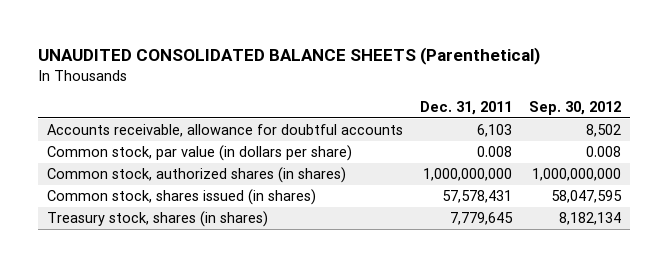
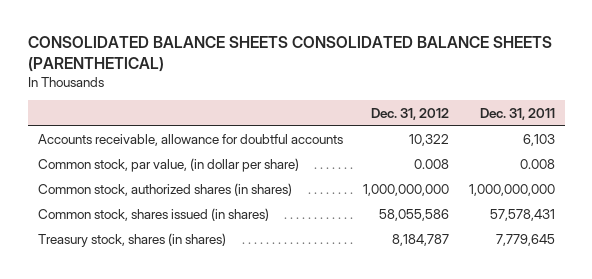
- UNAUDITED CONSOLIDATED BALANCE SHEETS (Parenthetical)
+ CONSOLIDATED BALANCE SHEETS CONSOLIDATED BALANCE SHEETS (PARENTHETICAL)
- | Dec. 31, 2011 | Sep. 30, 2012
+ | Dec. 31, 2012 | Dec. 31, 2011
- Common stock, par value (in dollars per share) | 0.008 | 0.008
+ Common stock, par value, (in dollar per share) | 0.008 | 0.008

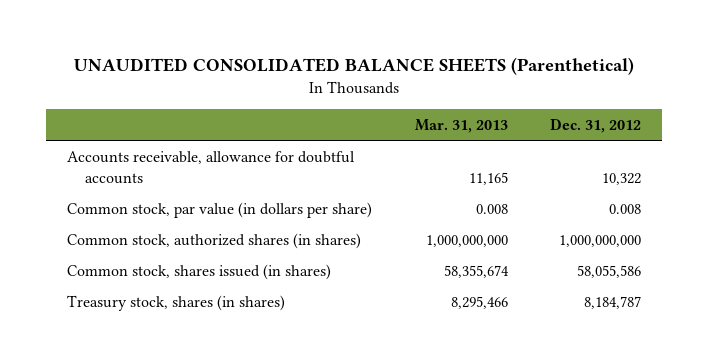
- CONSOLIDATED BALANCE SHEETS CONSOLIDATED BALANCE SHEETS (PARENTHETICAL)
+ UNAUDITED CONSOLIDATED BALANCE SHEETS (Parenthetical)
- | Dec. 31, 2012 | Dec. 31, 2011
+ | Mar. 31, 2013 | Dec. 31, 2012
- Common stock, par value, (in dollar per share) | 0.008 | 0.008
+ Common stock, par value (in dollars per share) | 0.008 | 0.008

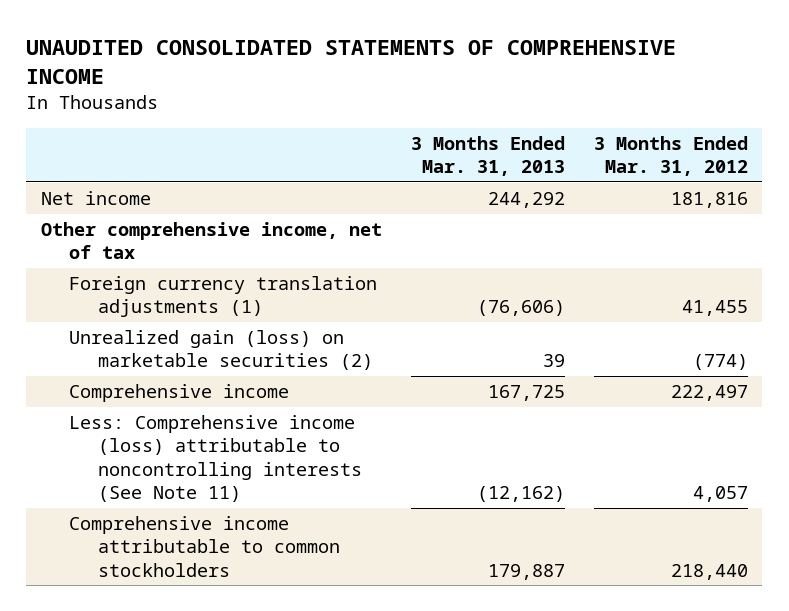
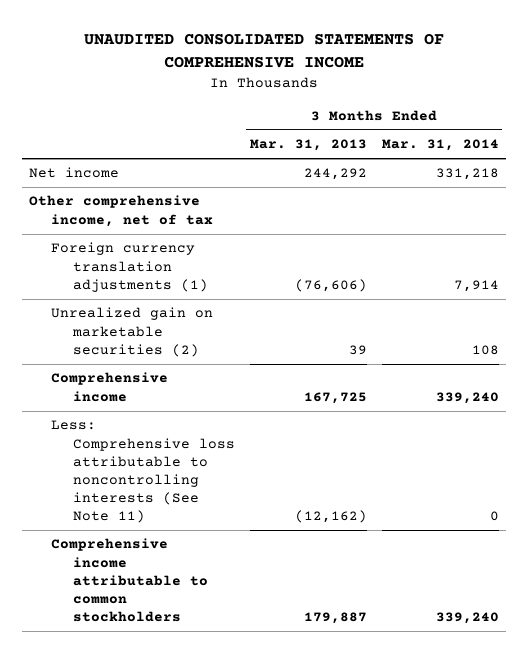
- | 3 Months Ended Mar. 31, 2013 | 3 Months Ended Mar. 31, 2012
+ | 3 Months Ended Mar. 31, 2013 | 3 Months Ended Mar. 31, 2014
- Unrealized gain (loss) on marketable securities (2) | 39 | (774)
+ Unrealized gain on marketable securities (2) | 39 | 108
- Less: Comprehensive income (loss) attributable to noncontrolling interests (See Note 11) | (12,162) | 4,057
+ Less: Comprehensive loss attributable to noncontrolling interests (See Note 11) | (12,162) | 0

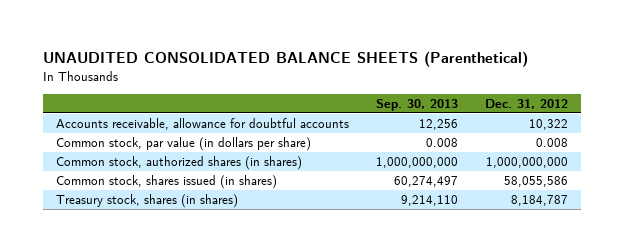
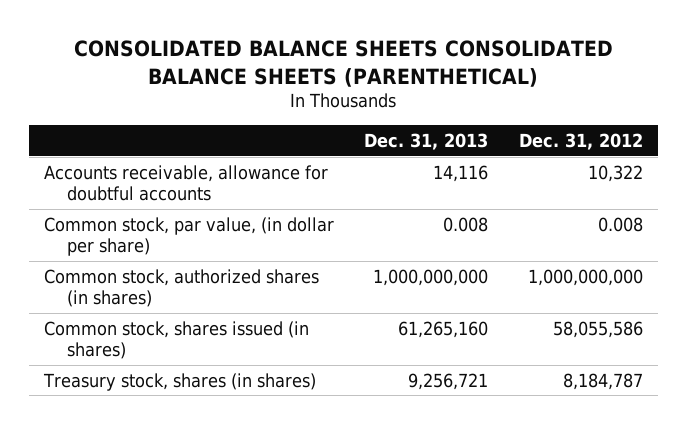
- UNAUDITED CONSOLIDATED BALANCE SHEETS (Parenthetical)
+ CONSOLIDATED BALANCE SHEETS CONSOLIDATED BALANCE SHEETS (PARENTHETICAL)
- | Sep. 30, 2013 | Dec. 31, 2012
+ | Dec. 31, 2013 | Dec. 31, 2012
- Common stock, par value (in dollars per share) | 0.008 | 0.008
+ Common stock, par value, (in dollar per share) | 0.008 | 0.008

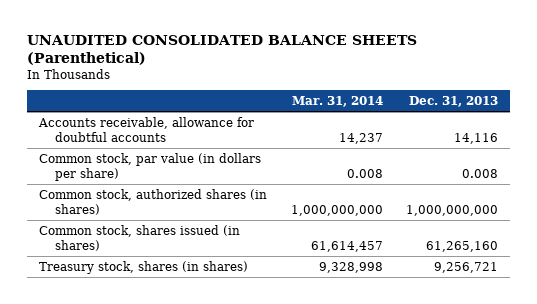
- CONSOLIDATED BALANCE SHEETS CONSOLIDATED BALANCE SHEETS (PARENTHETICAL)
+ UNAUDITED CONSOLIDATED BALANCE SHEETS (Parenthetical)
- | Dec. 31, 2013 | Dec. 31, 2012
+ | Mar. 31, 2014 | Dec. 31, 2013
- Common stock, par value, (in dollar per share) | 0.008 | 0.008
+ Common stock, par value (in dollars per share) | 0.008 | 0.008

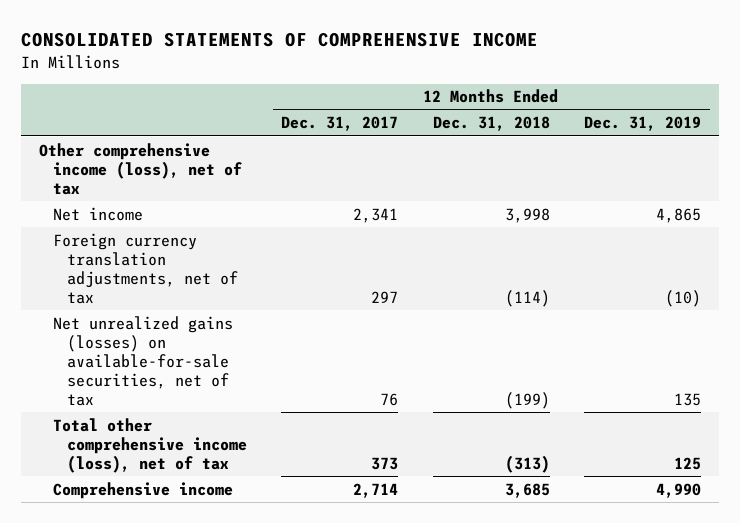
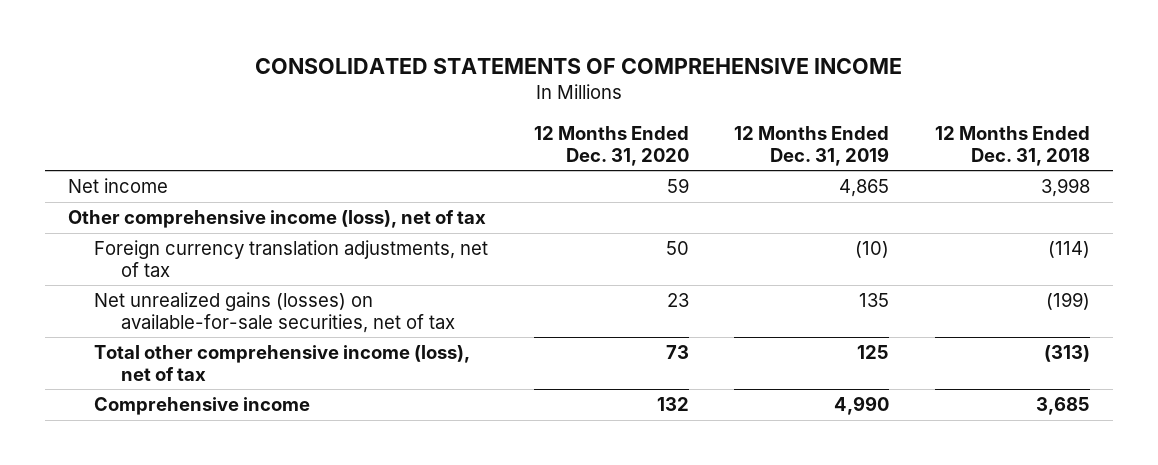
- | 12 Months Ended Dec. 31, 2017 | 12 Months Ended Dec. 31, 2018 | 12 Months Ended Dec. 31, 2019
+ | 12 Months Ended Dec. 31, 2020 | 12 Months Ended Dec. 31, 2019 | 12 Months Ended Dec. 31, 2018
moved down: Other comprehensive income (loss), net of tax

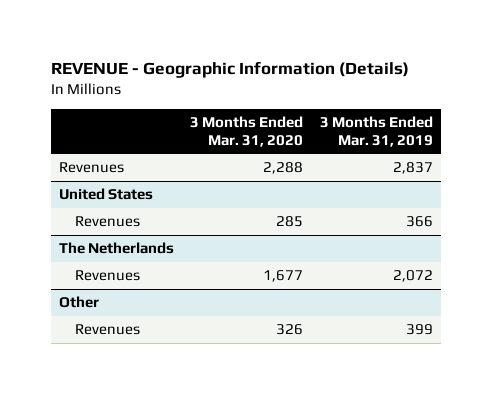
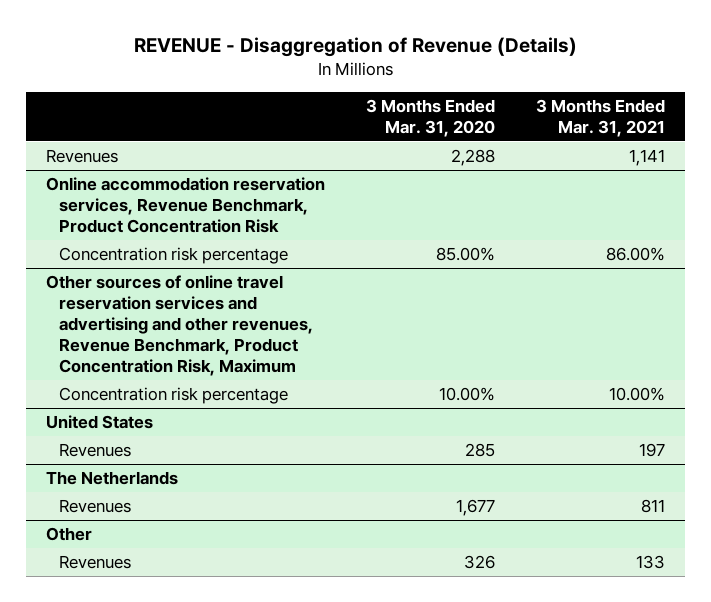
- REVENUE - Geographic Information (Details)
+ REVENUE - Disaggregation of Revenue (Details)
- | 3 Months Ended Mar. 31, 2020 | 3 Months Ended Mar. 31, 2019
+ | 3 Months Ended Mar. 31, 2020 | 3 Months Ended Mar. 31, 2021
+ Online accommodation reservation services, Revenue Benchmark, Product Concentration Risk
+ Concentration risk percentage | 85.00% | 86.00%
+ Other sources of online travel reservation services and advertising and other revenues, Revenue Benchmark, Product Concentration Risk, Maximum
+ Concentration risk percentage | 10.00% | 10.00%

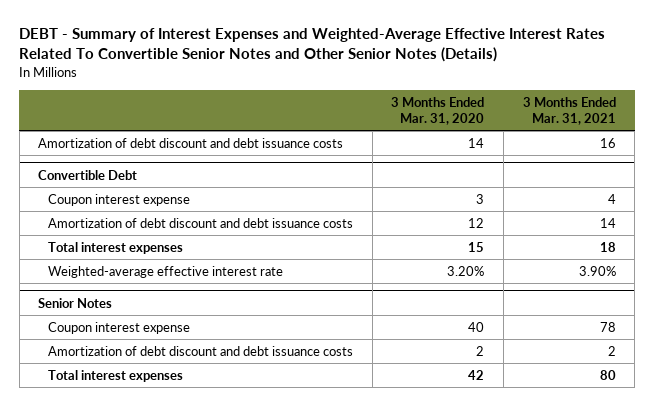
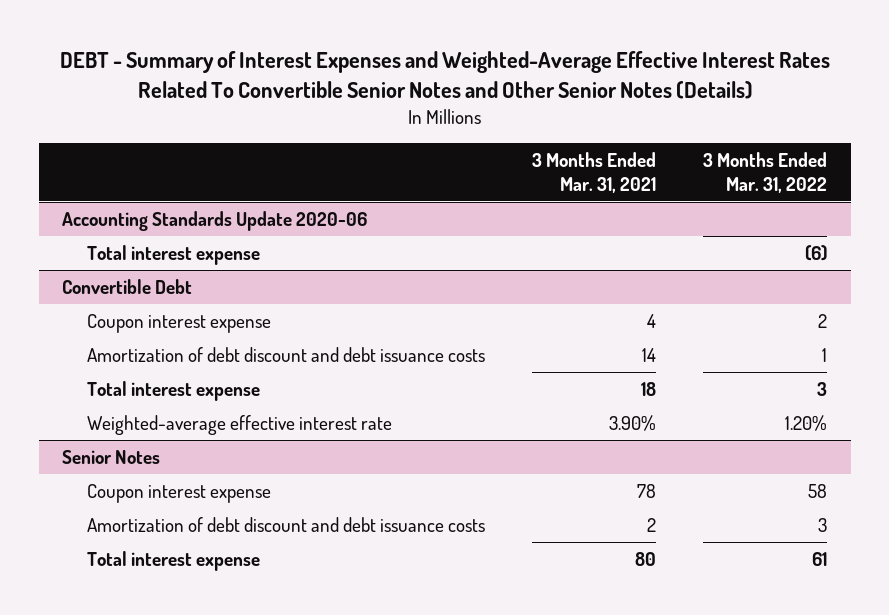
- | 3 Months Ended Mar. 31, 2020 | 3 Months Ended Mar. 31, 2021
+ | 3 Months Ended Mar. 31, 2021 | 3 Months Ended Mar. 31, 2022
- Amortization of debt discount and debt issuance costs | 14 | 16
+ Accounting Standards Update 2020-06
+ Total interest expense | | (6)
@ Convertible Debt
- Total interest expenses | 15 | 18
+ Total interest expense | 18 | 3
@ Senior Notes
- Total interest expenses | 42 | 80
+ Total interest expense | 80 | 61

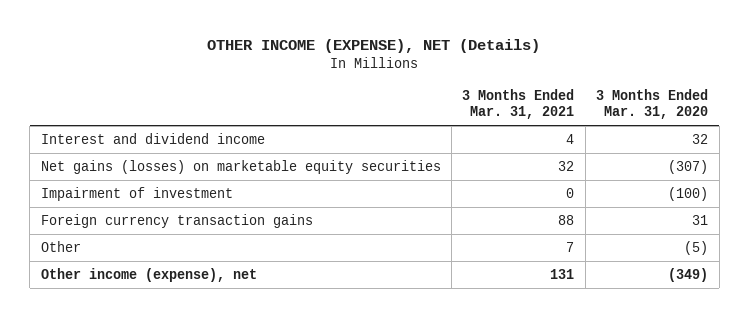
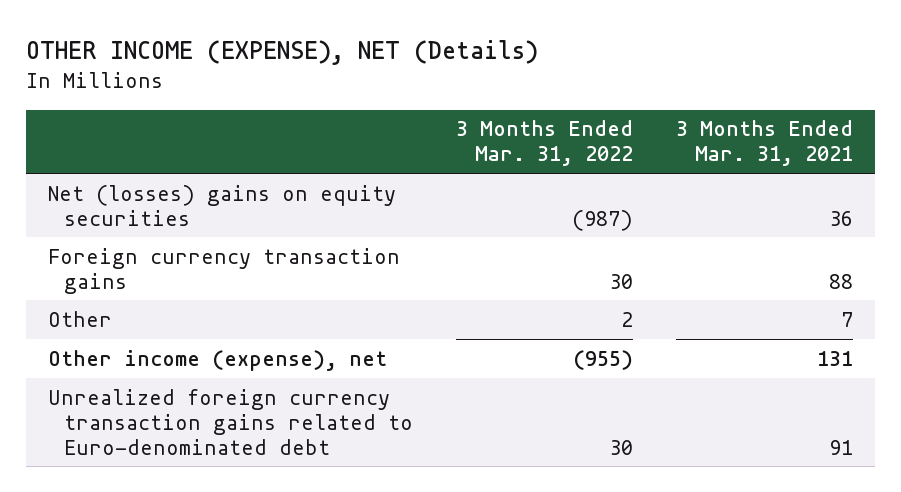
- | 3 Months Ended Mar. 31, 2021 | 3 Months Ended Mar. 31, 2020
+ | 3 Months Ended Mar. 31, 2022 | 3 Months Ended Mar. 31, 2021
- Interest and dividend income | 4 | 32
- Net gains (losses) on marketable equity securities | 32 | (307)
- Impairment of investment | 0 | (100)
+ Net (losses) gains on equity securities | (987) | 36
+ Unrealized foreign currency transaction gains related to Euro-denominated debt | 30 | 91

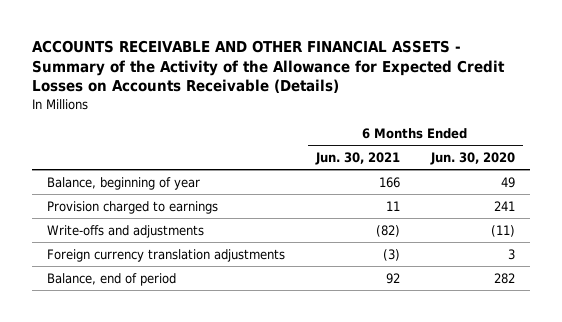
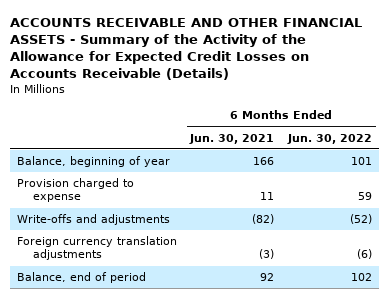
- | 6 Months Ended Jun. 30, 2021 | 6 Months Ended Jun. 30, 2020
+ | 6 Months Ended Jun. 30, 2021 | 6 Months Ended Jun. 30, 2022
- Provision charged to earnings | 11 | 241
+ Provision charged to expense | 11 | 59

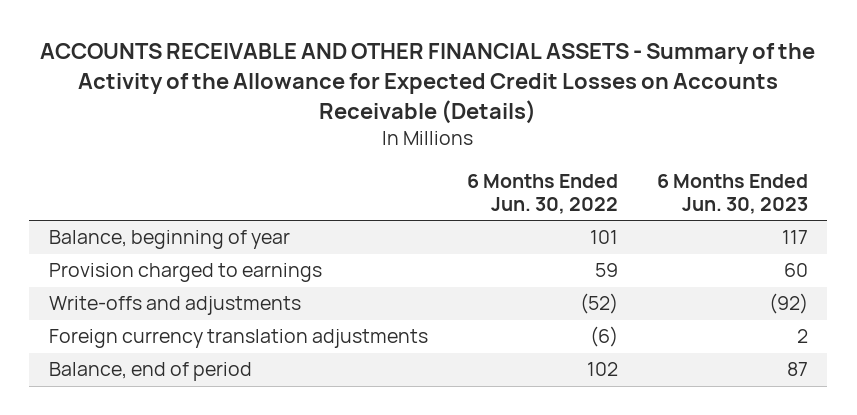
- | 6 Months Ended Jun. 30, 2021 | 6 Months Ended Jun. 30, 2022
+ | 6 Months Ended Jun. 30, 2022 | 6 Months Ended Jun. 30, 2023
- Provision charged to expense | 11 | 59
+ Provision charged to earnings | 59 | 60

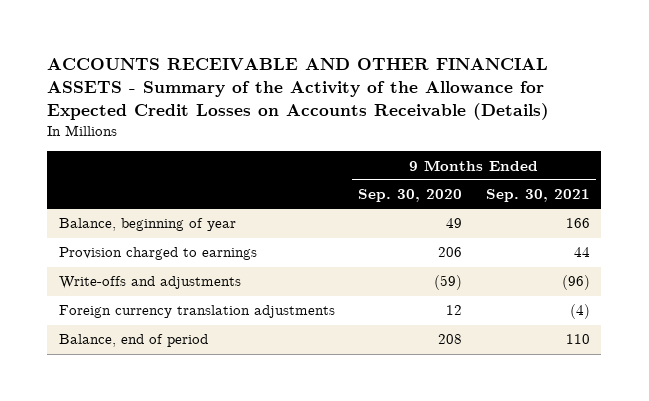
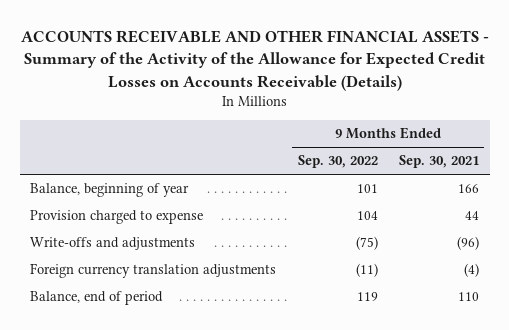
- | 9 Months Ended Sep. 30, 2020 | 9 Months Ended Sep. 30, 2021
+ | 9 Months Ended Sep. 30, 2022 | 9 Months Ended Sep. 30, 2021
- Provision charged to earnings | 206 | 44
+ Provision charged to expense | 104 | 44

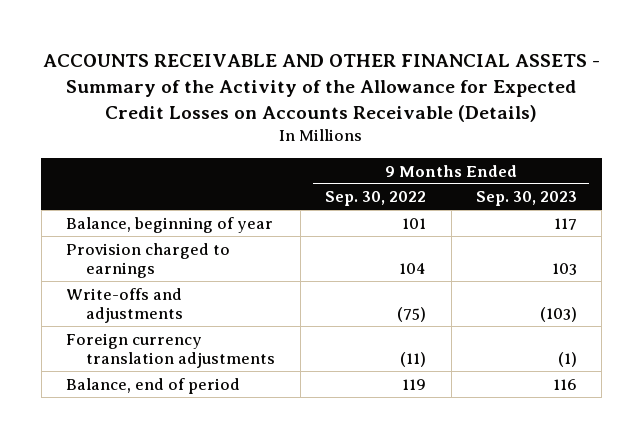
- | 9 Months Ended Sep. 30, 2022 | 9 Months Ended Sep. 30, 2021
+ | 9 Months Ended Sep. 30, 2022 | 9 Months Ended Sep. 30, 2023
- Provision charged to expense | 104 | 44
+ Provision charged to earnings | 104 | 103

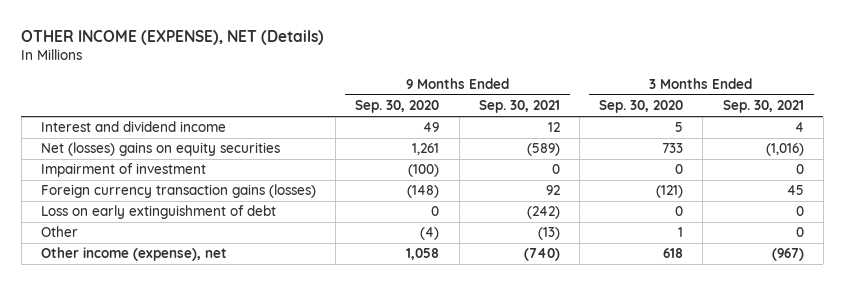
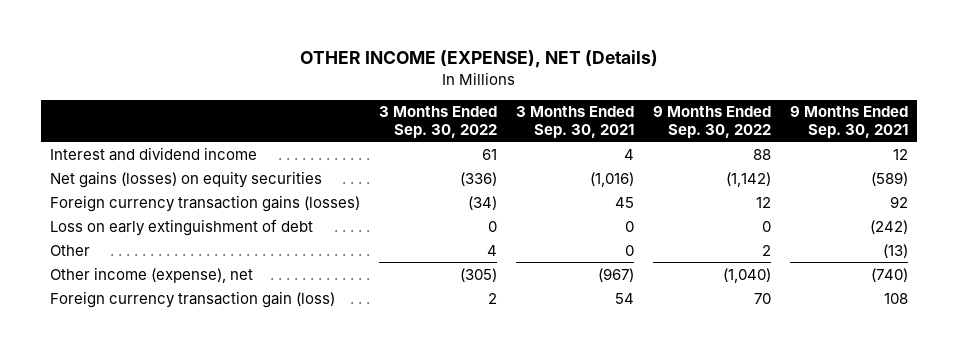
- | 9 Months Ended Sep. 30, 2020 | 9 Months Ended Sep. 30, 2021 | 3 Months Ended Sep. 30, 2020 | 3 Months Ended Sep. 30, 2021
+ | 3 Months Ended Sep. 30, 2022 | 3 Months Ended Sep. 30, 2021 | 9 Months Ended Sep. 30, 2022 | 9 Months Ended Sep. 30, 2021
- Net (losses) gains on equity securities | 1,261 | (589) | 733 | (1,016)
- Impairment of investment | (100) | 0 | 0 | 0
+ Net gains (losses) on equity securities | (336) | (1,016) | (1,142) | (589)
+ Foreign currency transaction gain (loss) | 2 | 54 | 70 | 108

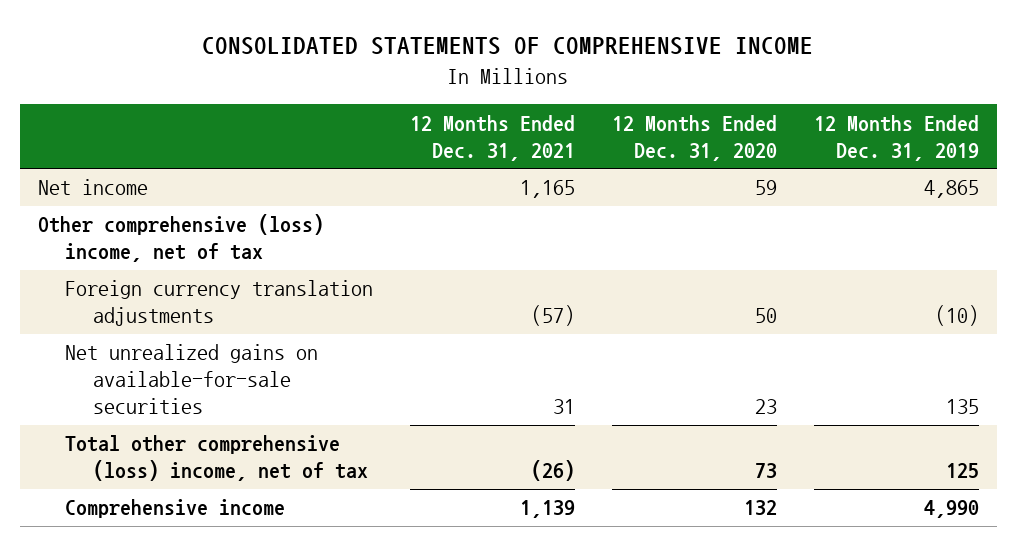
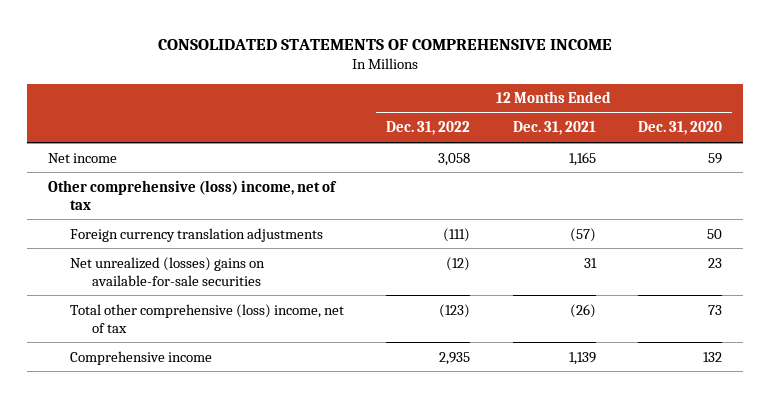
- | 12 Months Ended Dec. 31, 2021 | 12 Months Ended Dec. 31, 2020 | 12 Months Ended Dec. 31, 2019
+ | 12 Months Ended Dec. 31, 2022 | 12 Months Ended Dec. 31, 2021 | 12 Months Ended Dec. 31, 2020
- Net unrealized gains on available-for-sale securities | 31 | 23 | 135
+ Net unrealized (losses) gains on available-for-sale securities | (12) | 31 | 23

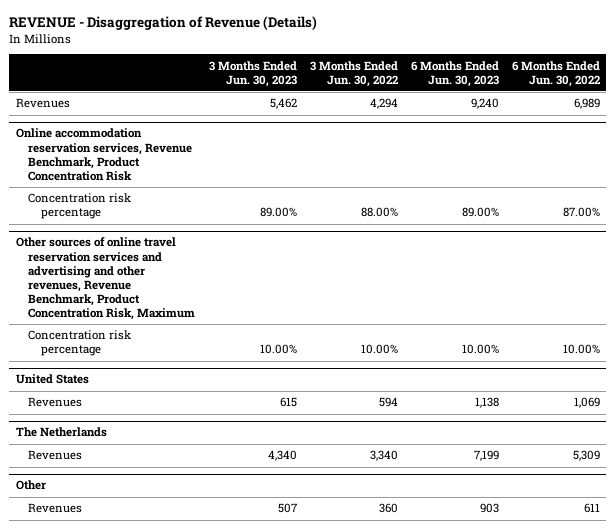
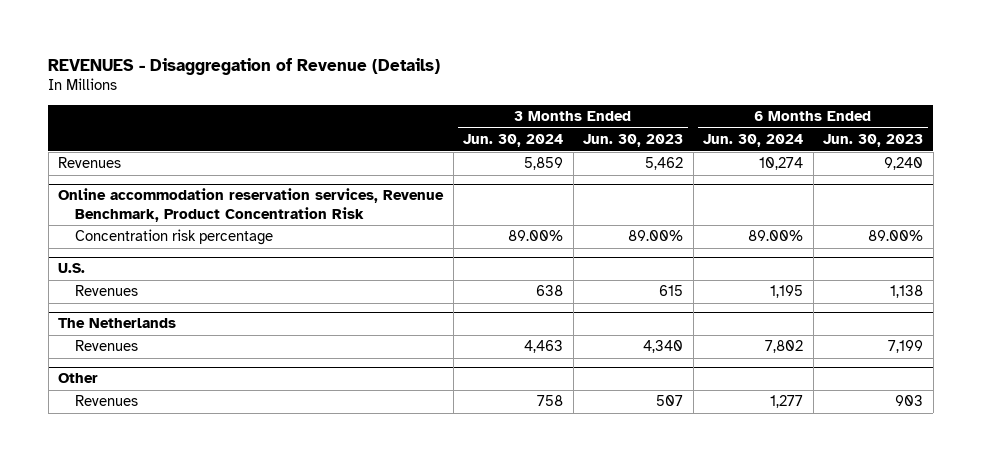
- REVENUE - Disaggregation of Revenue (Details)
+ REVENUES - Disaggregation of Revenue (Details)
- | 3 Months Ended Jun. 30, 2023 | 3 Months Ended Jun. 30, 2022 | 6 Months Ended Jun. 30, 2023 | 6 Months Ended Jun. 30, 2022
+ | 3 Months Ended Jun. 30, 2024 | 3 Months Ended Jun. 30, 2023 | 6 Months Ended Jun. 30, 2024 | 6 Months Ended Jun. 30, 2023
- Other sources of online travel reservation services and advertising and other revenues, Revenue Benchmark, Product Concentration Risk, Maximum
- Concentration risk percentage | 10.00% | 10.00% | 10.00% | 10.00%
- United States
+ U.S.

